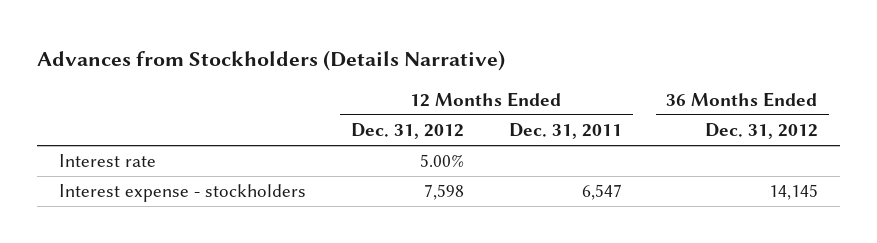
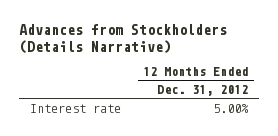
- | 12 Months Ended Dec. 31, 2012 | 12 Months Ended Dec. 31, 2011 | 36 Months Ended Dec. 31, 2012
+ | 12 Months Ended Dec. 31, 2012
- Interest expense - stockholders | 7,598 | 6,547 | 14,145

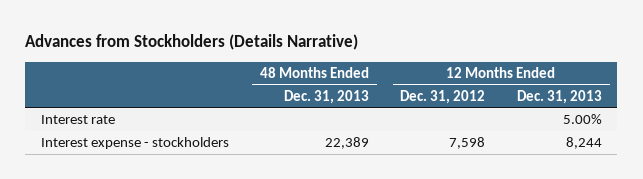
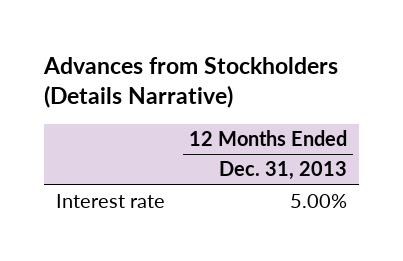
- | 48 Months Ended Dec. 31, 2013 | 12 Months Ended Dec. 31, 2012 | 12 Months Ended Dec. 31, 2013
+ | 12 Months Ended Dec. 31, 2013
- Interest expense - stockholders | 22,389 | 7,598 | 8,244

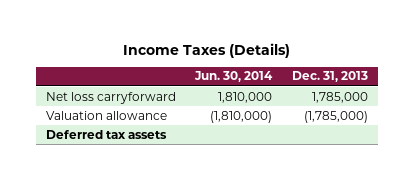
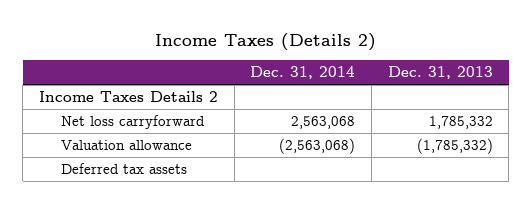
- Income Taxes (Details)
+ Income Taxes (Details 2)
- | Jun. 30, 2014 | Dec. 31, 2013
+ | Dec. 31, 2014 | Dec. 31, 2013
- Net loss carryforward | 1,810,000 | 1,785,000
- Valuation allowance | (1,810,000) | (1,785,000)
+ Income Taxes Details 2
+ Net loss carryforward | 2,563,068 | 1,785,332
+ Valuation allowance | (2,563,068) | (1,785,332)

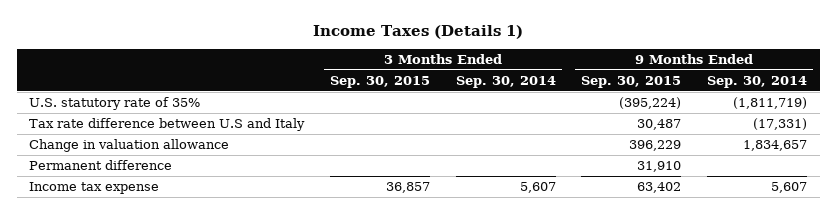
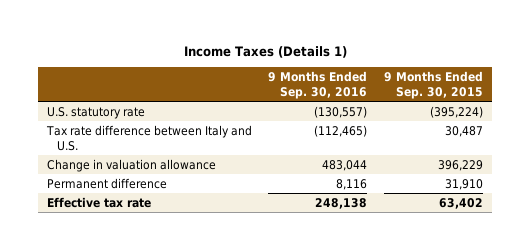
- | 3 Months Ended Sep. 30, 2015 | 3 Months Ended Sep. 30, 2014 | 9 Months Ended Sep. 30, 2015 | 9 Months Ended Sep. 30, 2014
+ | 9 Months Ended Sep. 30, 2016 | 9 Months Ended Sep. 30, 2015
- U.S. statutory rate of 35% | | | (395,224) | (1,811,719)
- Tax rate difference between U.S and Italy | | | 30,487 | (17,331)
+ U.S. statutory rate | (130,557) | (395,224)
+ Tax rate difference between Italy and U.S. | (112,465) | 30,487
- Income tax expense | 36,857 | 5,607 | 63,402 | 5,607
+ Effective tax rate | 248,138 | 63,402

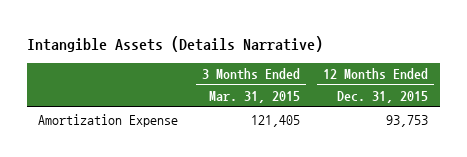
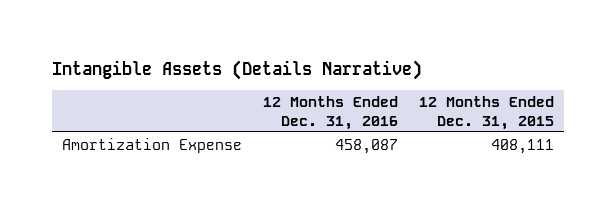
- | 3 Months Ended Mar. 31, 2015 | 12 Months Ended Dec. 31, 2015
+ | 12 Months Ended Dec. 31, 2016 | 12 Months Ended Dec. 31, 2015
- Amortization Expense | 121,405 | 93,753
+ Amortization Expense | 458,087 | 408,111

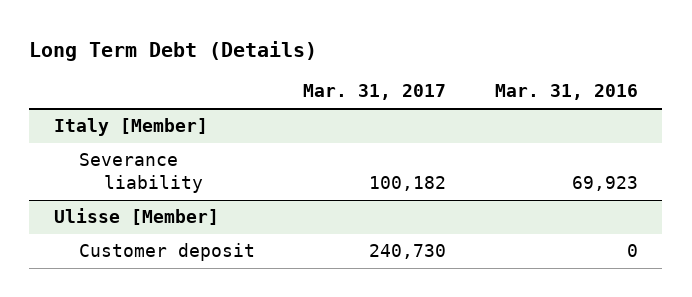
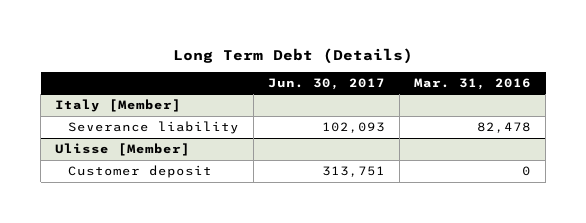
- | Mar. 31, 2017 | Mar. 31, 2016
+ | Jun. 30, 2017 | Mar. 31, 2016
@ Italy [Member]
- Severance liability | 100,182 | 69,923
+ Severance liability | 102,093 | 82,478

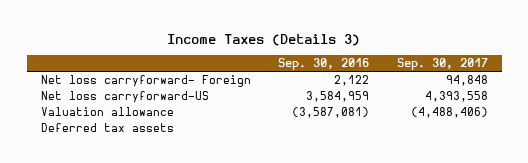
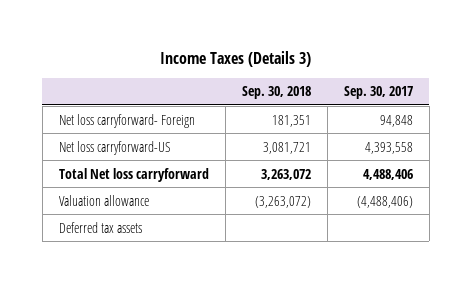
- | Sep. 30, 2016 | Sep. 30, 2017
+ | Sep. 30, 2018 | Sep. 30, 2017
+ Total Net loss carryforward | 3,263,072 | 4,488,406

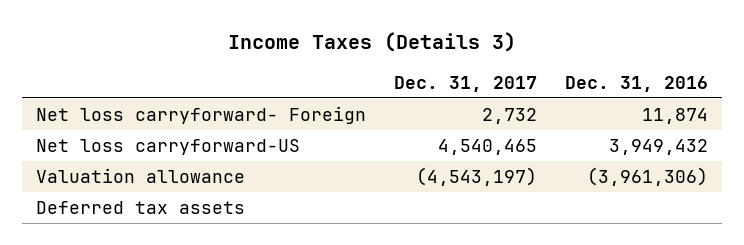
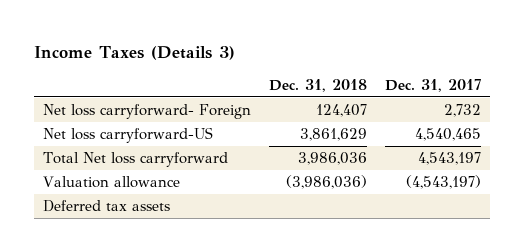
- | Dec. 31, 2017 | Dec. 31, 2016
+ | Dec. 31, 2018 | Dec. 31, 2017
+ Total Net loss carryforward | 3,986,036 | 4,543,197

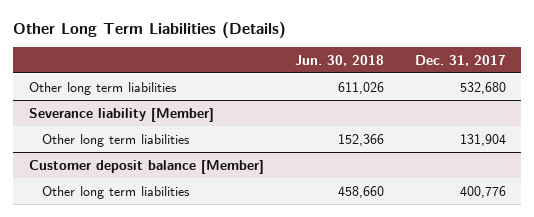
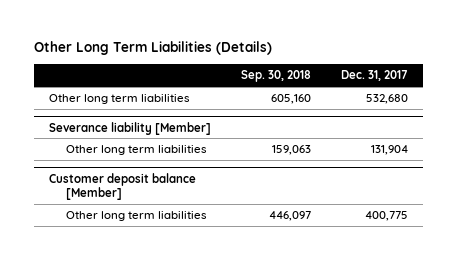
- | Jun. 30, 2018 | Dec. 31, 2017
+ | Sep. 30, 2018 | Dec. 31, 2017
@ Customer deposit balance [Member]
- Other long term liabilities | 458,660 | 400,776
+ Other long term liabilities | 446,097 | 400,775

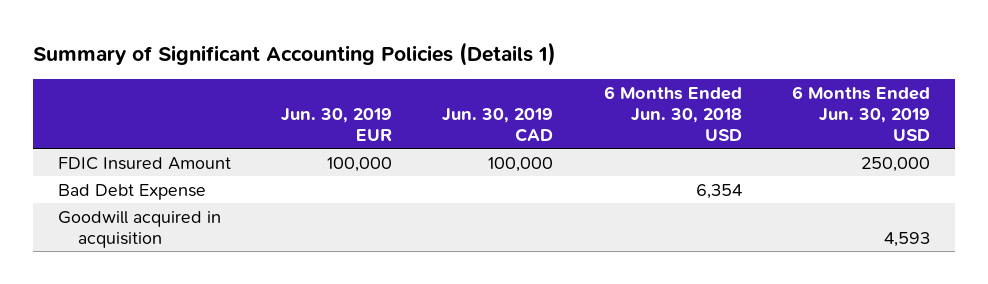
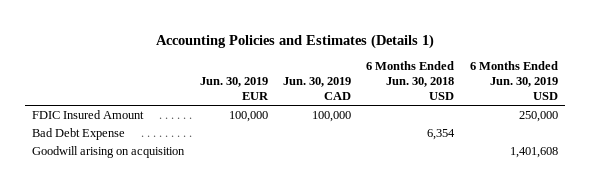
- Summary of Significant Accounting Policies (Details 1)
+ Accounting Policies and Estimates (Details 1)
- Goodwill acquired in acquisition | | | | 4,593
+ Goodwill arising on acquisition | | | | 1,401,608

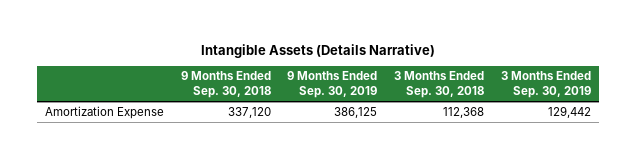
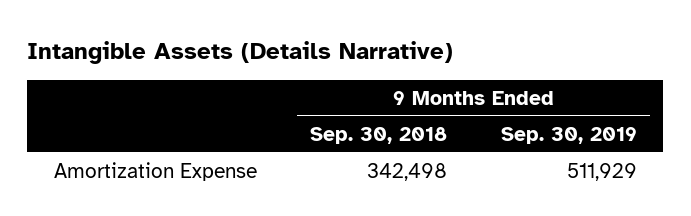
- | 9 Months Ended Sep. 30, 2018 | 9 Months Ended Sep. 30, 2019 | 3 Months Ended Sep. 30, 2018 | 3 Months Ended Sep. 30, 2019
+ | 9 Months Ended Sep. 30, 2018 | 9 Months Ended Sep. 30, 2019
- Amortization Expense | 337,120 | 386,125 | 112,368 | 129,442
+ Amortization Expense | 342,498 | 511,929

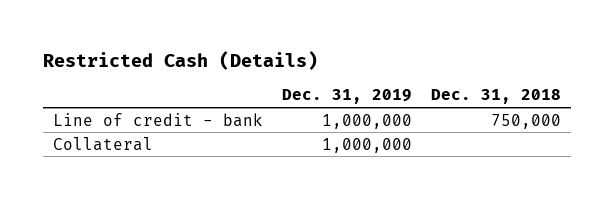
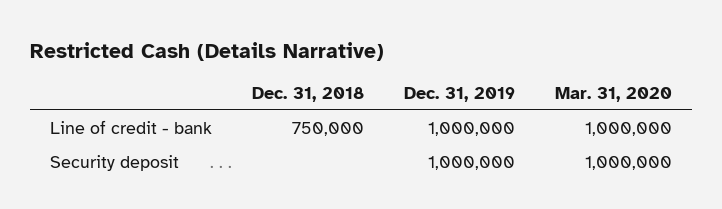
- Restricted Cash (Details)
+ Restricted Cash (Details Narrative)
- | Dec. 31, 2019 | Dec. 31, 2018
+ | Dec. 31, 2018 | Dec. 31, 2019 | Mar. 31, 2020
- Collateral | 1,000,000 |
+ Security deposit | | 1,000,000 | 1,000,000

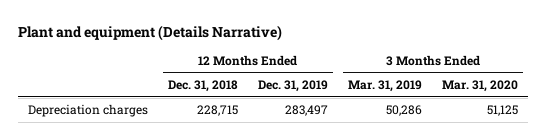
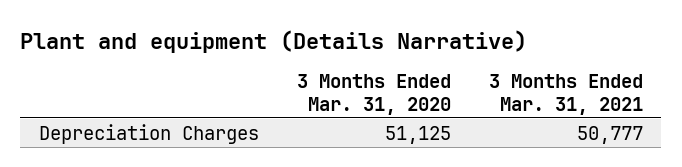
- | 12 Months Ended Dec. 31, 2018 | 12 Months Ended Dec. 31, 2019 | 3 Months Ended Mar. 31, 2019 | 3 Months Ended Mar. 31, 2020
+ | 3 Months Ended Mar. 31, 2020 | 3 Months Ended Mar. 31, 2021
- Depreciation charges | 228,715 | 283,497 | 50,286 | 51,125
+ Depreciation Charges | 51,125 | 50,777

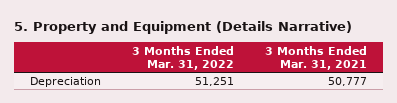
- Plant and equipment (Details Narrative)
+ 5. Property and Equipment (Details Narrative)
- | 3 Months Ended Mar. 31, 2020 | 3 Months Ended Mar. 31, 2021
+ | 3 Months Ended Mar. 31, 2022 | 3 Months Ended Mar. 31, 2021
- Depreciation Charges | 51,125 | 50,777
+ Depreciation | 51,251 | 50,777

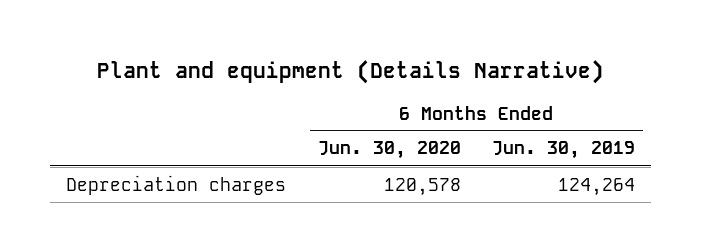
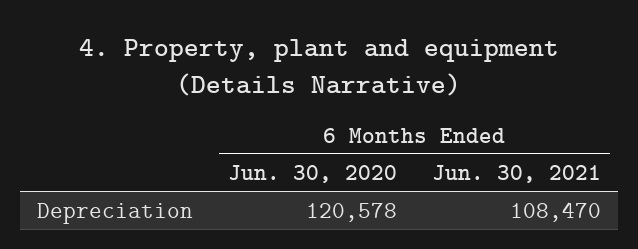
- Plant and equipment (Details Narrative)
+ 4. Property, plant and equipment (Details Narrative)
- | 6 Months Ended Jun. 30, 2020 | 6 Months Ended Jun. 30, 2019
+ | 6 Months Ended Jun. 30, 2020 | 6 Months Ended Jun. 30, 2021
- Depreciation charges | 120,578 | 124,264
+ Depreciation | 120,578 | 108,470

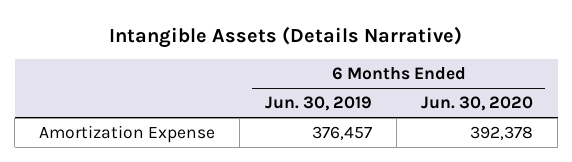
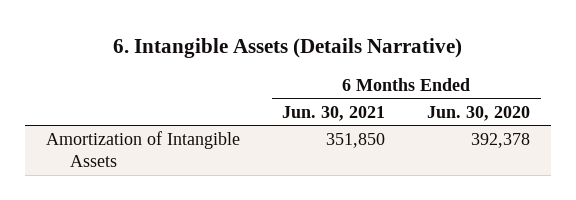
- Intangible Assets (Details Narrative)
+ 6. Intangible Assets (Details Narrative)
- | 6 Months Ended Jun. 30, 2019 | 6 Months Ended Jun. 30, 2020
+ | 6 Months Ended Jun. 30, 2021 | 6 Months Ended Jun. 30, 2020
- Amortization Expense | 376,457 | 392,378
+ Amortization of Intangible Assets | 351,850 | 392,378

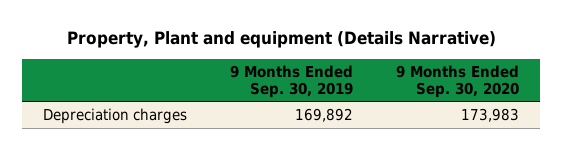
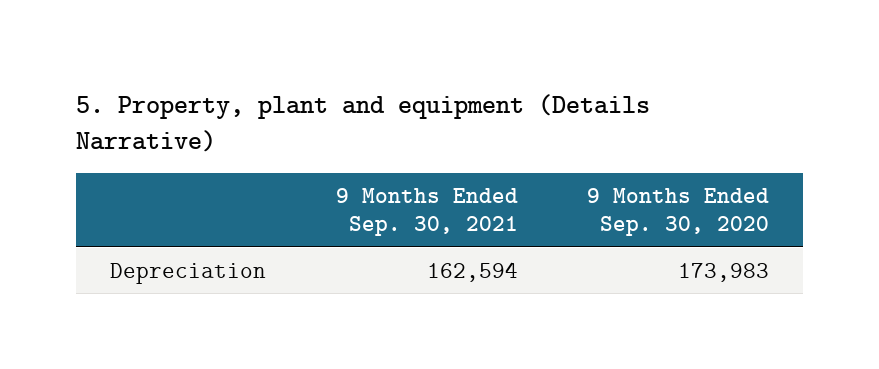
- Property, Plant and equipment (Details Narrative)
+ 5. Property, plant and equipment (Details Narrative)
- | 9 Months Ended Sep. 30, 2019 | 9 Months Ended Sep. 30, 2020
+ | 9 Months Ended Sep. 30, 2021 | 9 Months Ended Sep. 30, 2020
- Depreciation charges | 169,892 | 173,983
+ Depreciation | 162,594 | 173,983

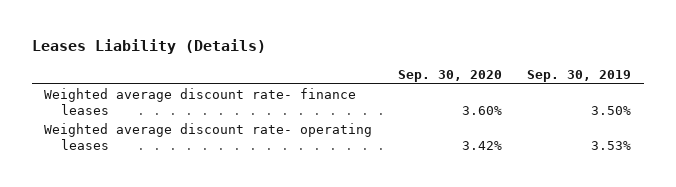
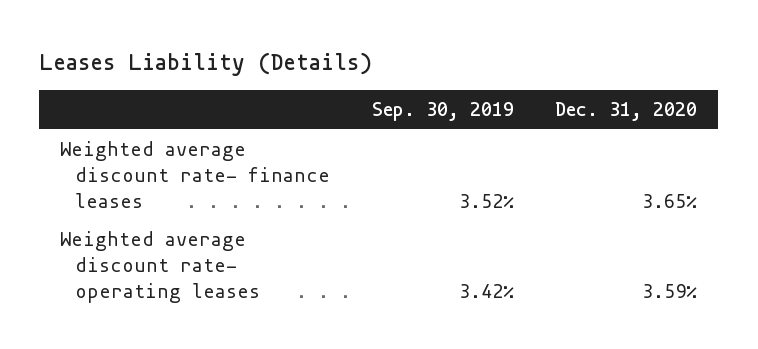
- | Sep. 30, 2020 | Sep. 30, 2019
+ | Sep. 30, 2019 | Dec. 31, 2020
- Weighted average discount rate- finance leases | 3.60% | 3.50%
- Weighted average discount rate- operating leases | 3.42% | 3.53%
+ Weighted average discount rate- finance leases | 3.52% | 3.65%
+ Weighted average discount rate- operating leases | 3.42% | 3.59%

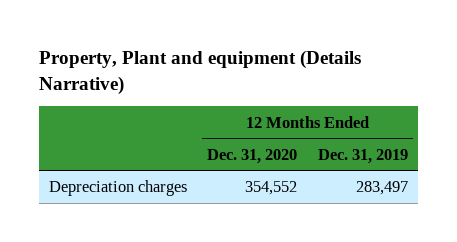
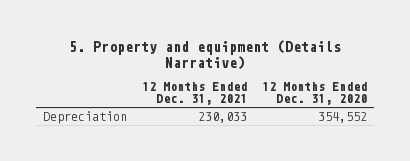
- Property, Plant and equipment (Details Narrative)
+ 5. Property and equipment (Details Narrative)
- | 12 Months Ended Dec. 31, 2020 | 12 Months Ended Dec. 31, 2019
+ | 12 Months Ended Dec. 31, 2021 | 12 Months Ended Dec. 31, 2020
- Depreciation charges | 354,552 | 283,497
+ Depreciation | 230,033 | 354,552

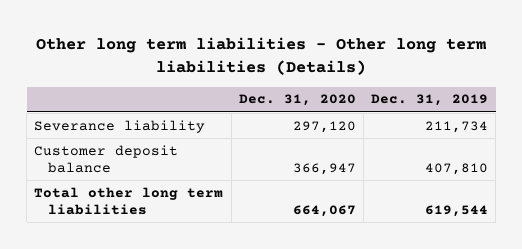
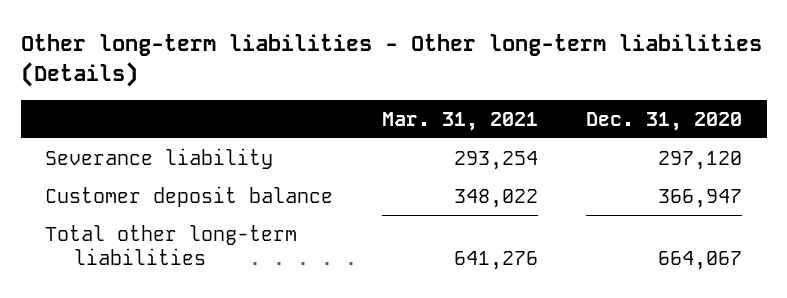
- Other long term liabilities - Other long term liabilities (Details)
+ Other long-term liabilities - Other long-term liabilities (Details)
- | Dec. 31, 2020 | Dec. 31, 2019
+ | Mar. 31, 2021 | Dec. 31, 2020
- Total other long term liabilities | 664,067 | 619,544
+ Total other long-term liabilities | 641,276 | 664,067

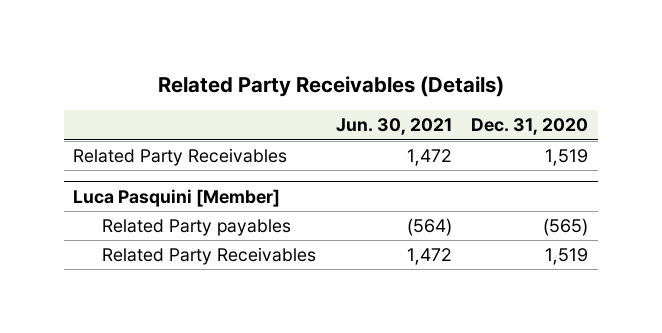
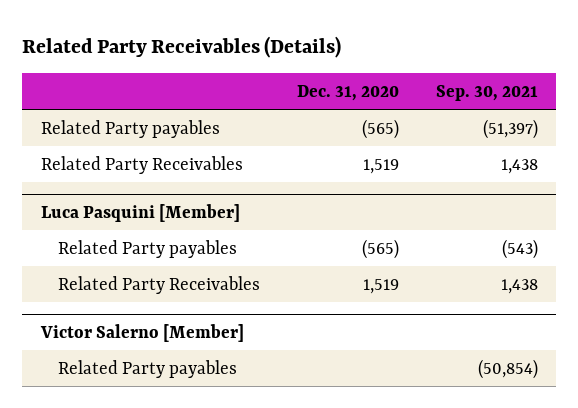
- | Jun. 30, 2021 | Dec. 31, 2020
+ | Dec. 31, 2020 | Sep. 30, 2021
+ Related Party payables | (565) | (51,397)
+ Victor Salerno [Member]
+ Related Party payables | | (50,854)

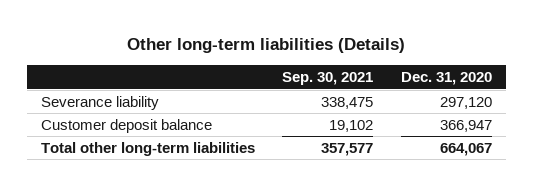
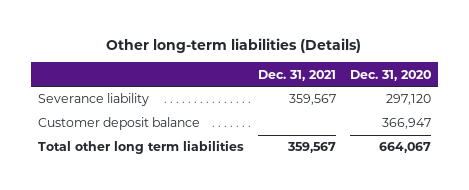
- | Sep. 30, 2021 | Dec. 31, 2020
+ | Dec. 31, 2021 | Dec. 31, 2020
- Total other long-term liabilities | 357,577 | 664,067
+ Total other long term liabilities | 359,567 | 664,067

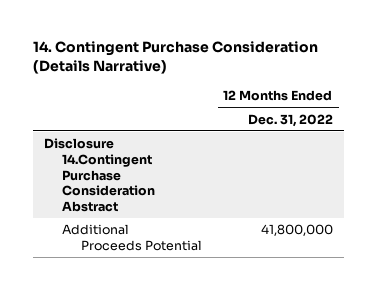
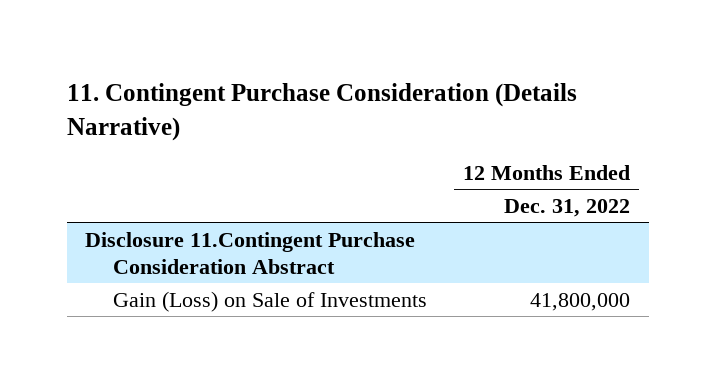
- 14. Contingent Purchase Consideration (Details Narrative)
+ 11. Contingent Purchase Consideration (Details Narrative)
- Disclosure 14.Contingent Purchase Consideration Abstract
- Additional Proceeds Potential | 41,800,000
+ Disclosure 11.Contingent Purchase Consideration Abstract
+ Gain (Loss) on Sale of Investments | 41,800,000

